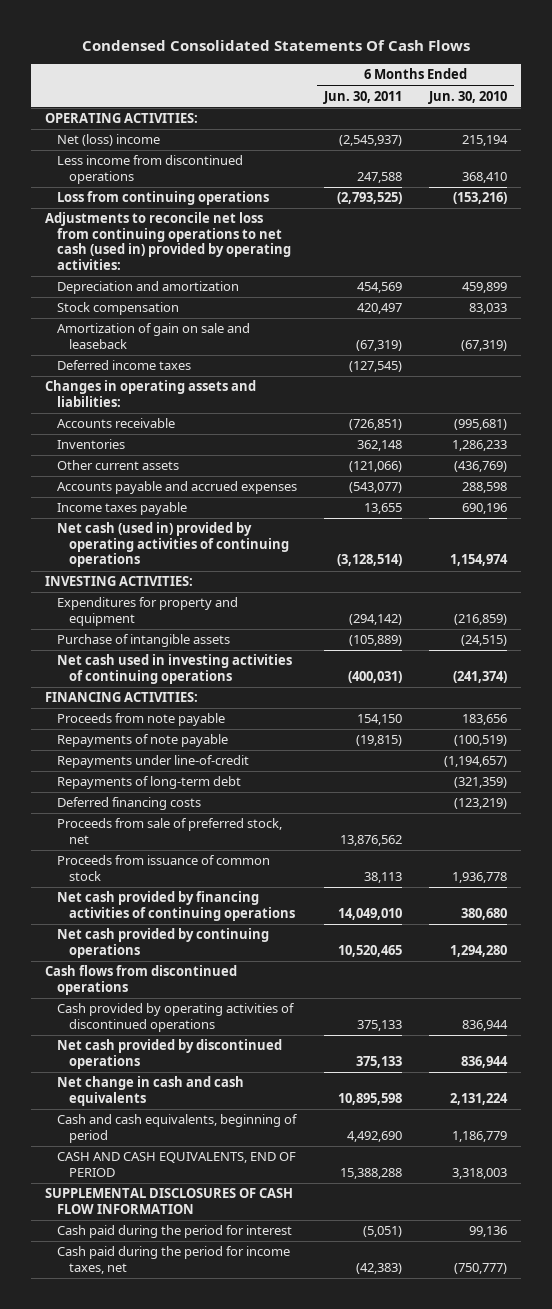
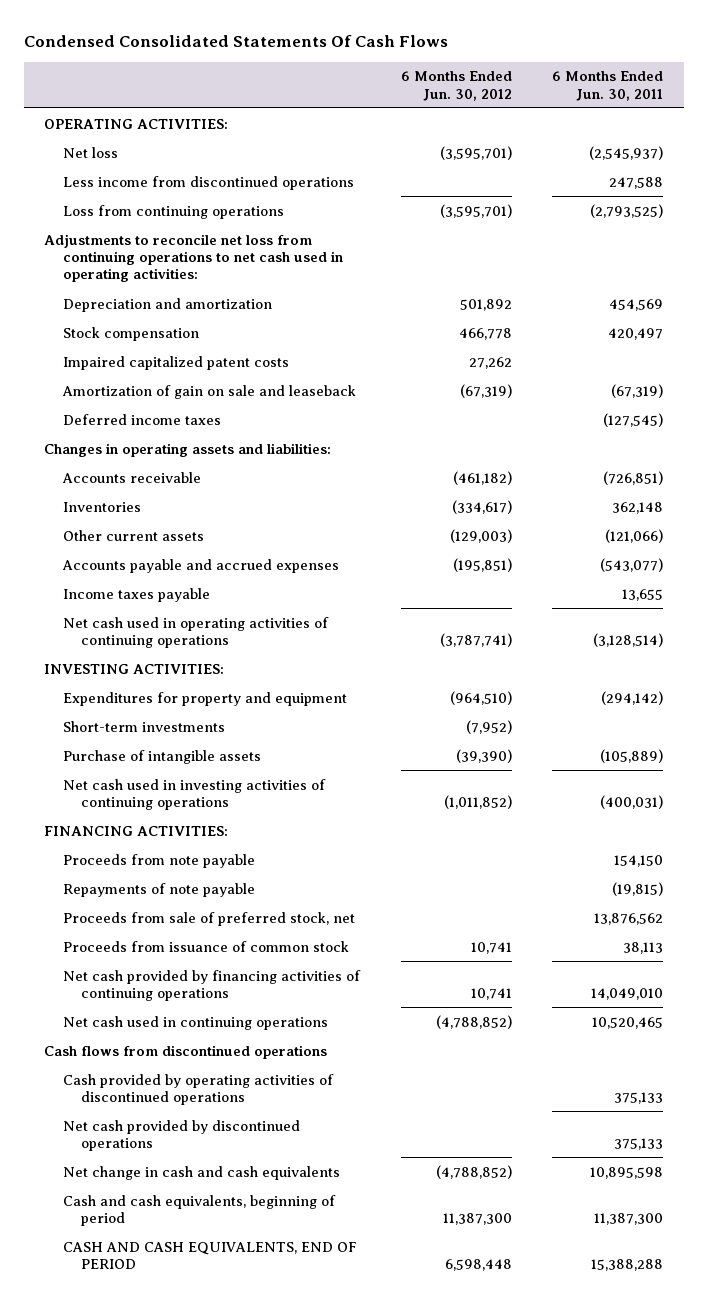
- | 6 Months Ended Jun. 30, 2011 | 6 Months Ended Jun. 30, 2010
+ | 6 Months Ended Jun. 30, 2012 | 6 Months Ended Jun. 30, 2011
- Net (loss) income | (2,545,937) | 215,194
+ Net loss | (3,595,701) | (2,545,937)
- Adjustments to reconcile net loss from continuing operations to net cash (used in) provided by operating activities:
+ Adjustments to reconcile net loss from continuing operations to net cash used in operating activities:
+ Impaired capitalized patent costs | 27,262 |
- Net cash (used in) provided by operating activities of continuing operations | (3,128,514) | 1,154,974
+ Net cash used in operating activities of continuing operations | (3,787,741) | (3,128,514)
+ Short-term investments | (7,952) |
- Repayments under line-of-credit | | (1,194,657)
- Repayments of long-term debt | | (321,359)
- Deferred financing costs | | (123,219)
- Net cash provided by continuing operations | 10,520,465 | 1,294,280
+ Net cash used in continuing operations | (4,788,852) | 10,520,465
- Cash and cash equivalents, beginning of period | 4,492,690 | 1,186,779
+ Cash and cash equivalents, beginning of period | 11,387,300 | 11,387,300
- SUPPLEMENTAL DISCLOSURES OF CASH FLOW INFORMATION
- Cash paid during the period for interest | (5,051) | 99,136
- Cash paid during the period for income taxes, net | (42,383) | (750,777)

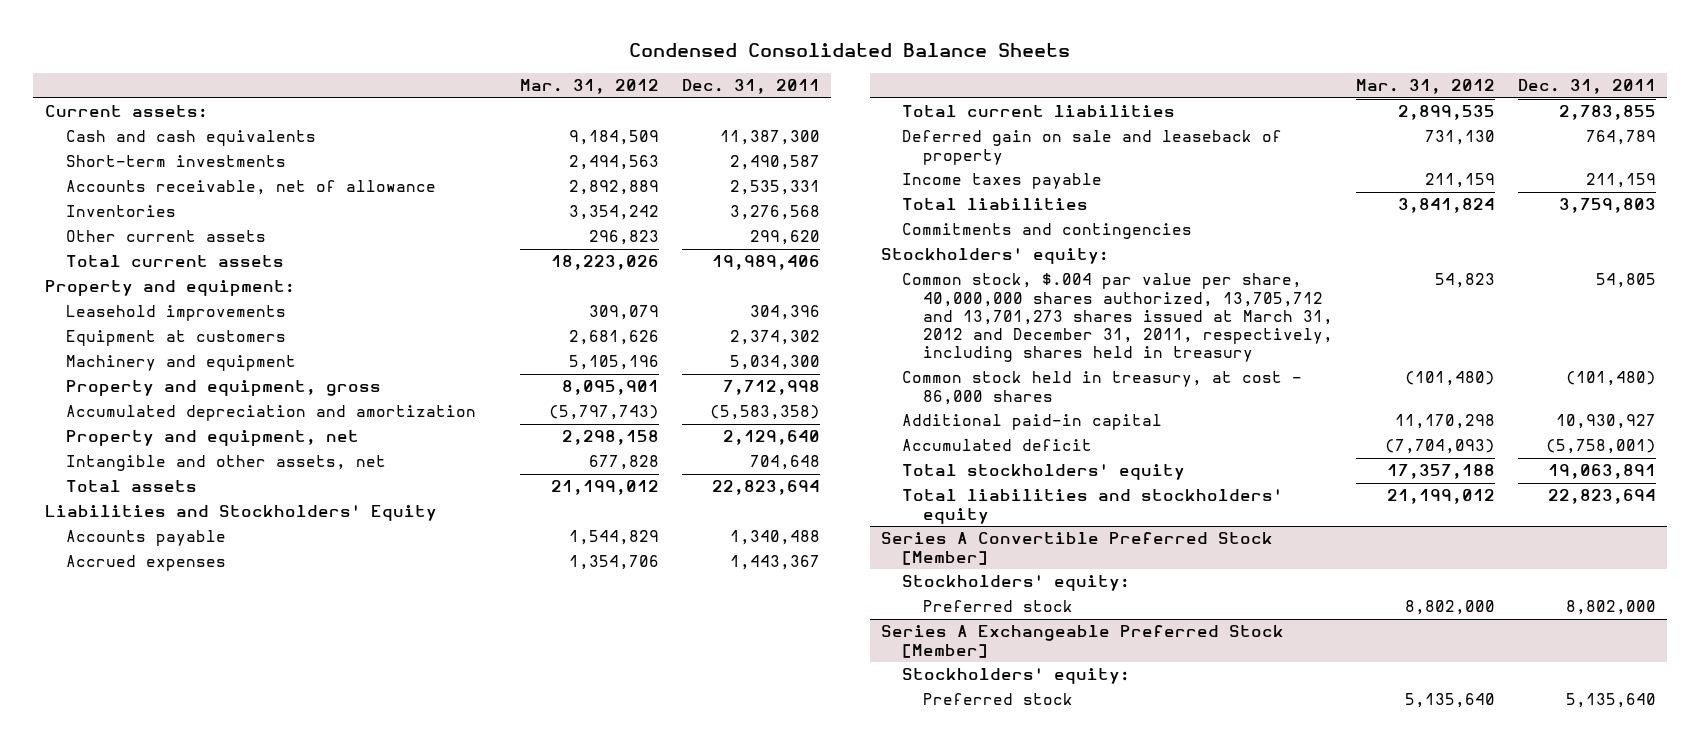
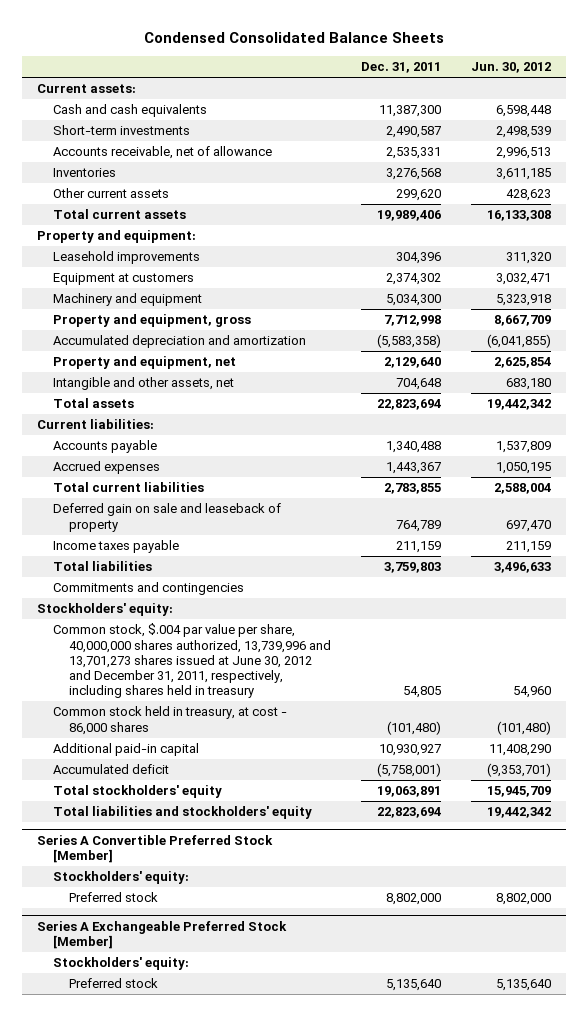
- | Mar. 31, 2012 | Dec. 31, 2011
+ | Dec. 31, 2011 | Jun. 30, 2012
- Liabilities and Stockholders' Equity
+ Current liabilities:
- Common stock, $.004 par value per share, 40,000,000 shares authorized, 13,705,712 and 13,701,273 shares issued at March 31, 2012 and December 31, 2011, respectively, including shares held in treasury | 54,823 | 54,805
+ Common stock, $.004 par value per share, 40,000,000 shares authorized, 13,739,996 and 13,701,273 shares issued at June 30, 2012 and December 31, 2011, respectively, including shares held in treasury | 54,805 | 54,960

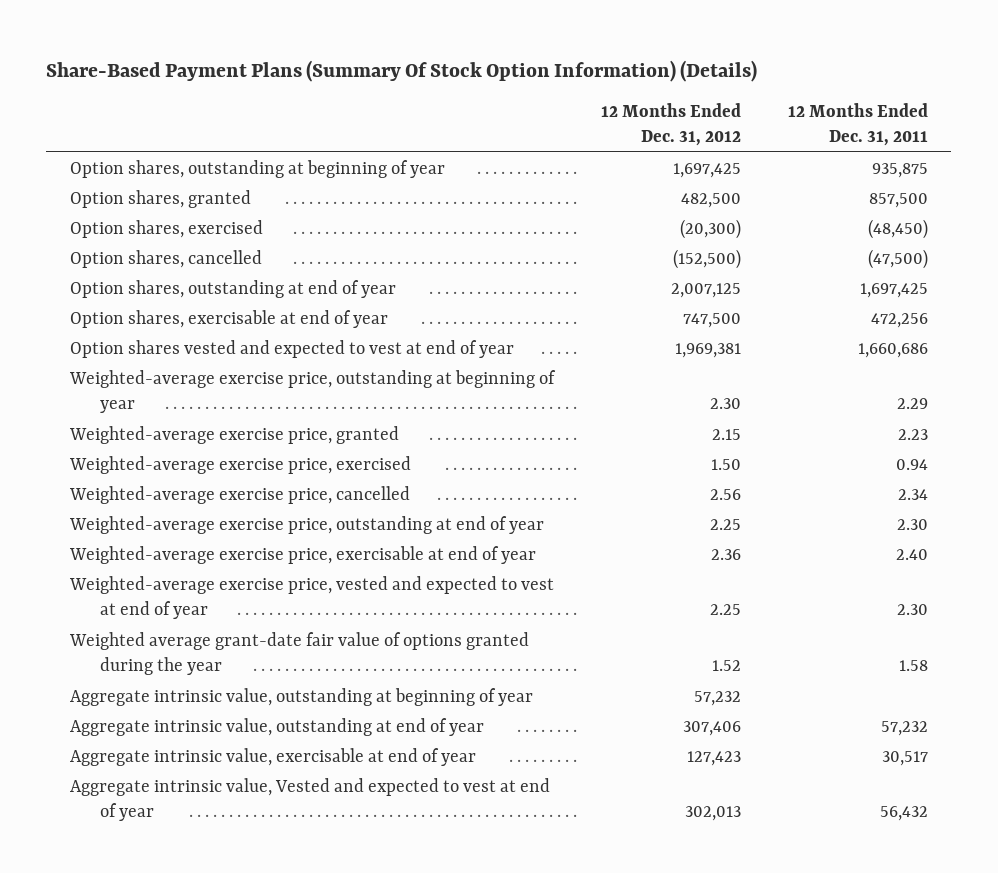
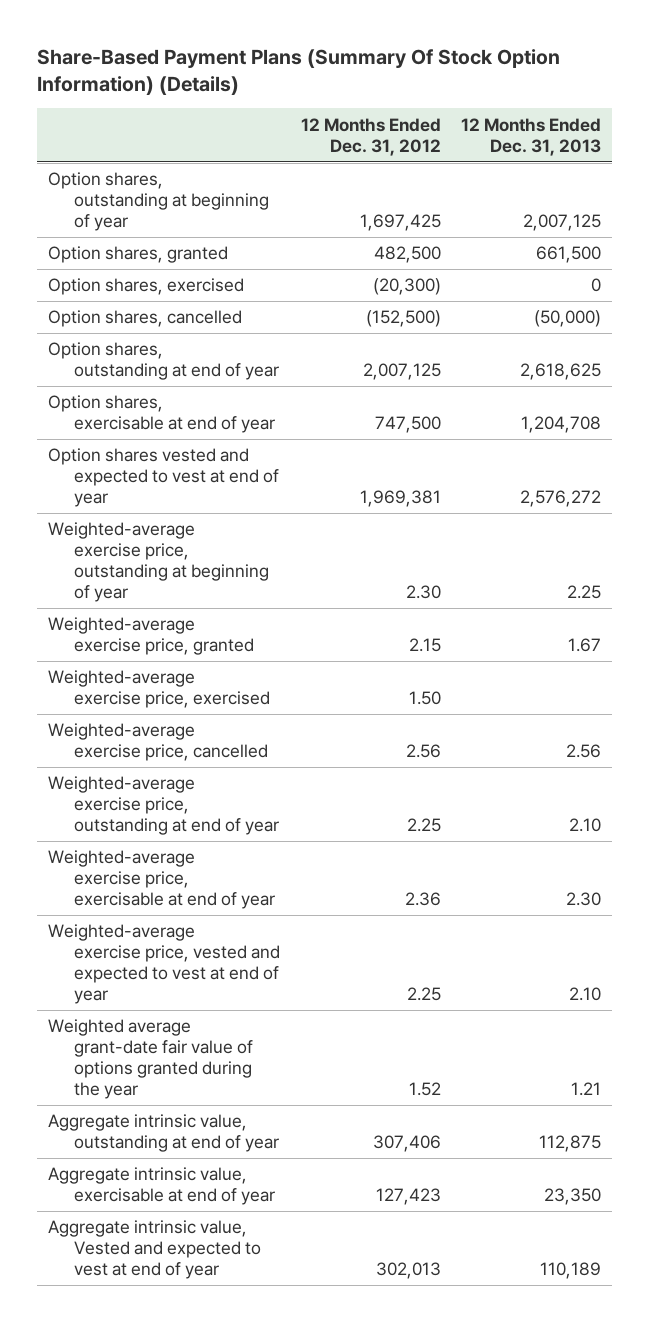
- | 12 Months Ended Dec. 31, 2012 | 12 Months Ended Dec. 31, 2011
+ | 12 Months Ended Dec. 31, 2012 | 12 Months Ended Dec. 31, 2013
- Aggregate intrinsic value, outstanding at beginning of year | 57,232 |

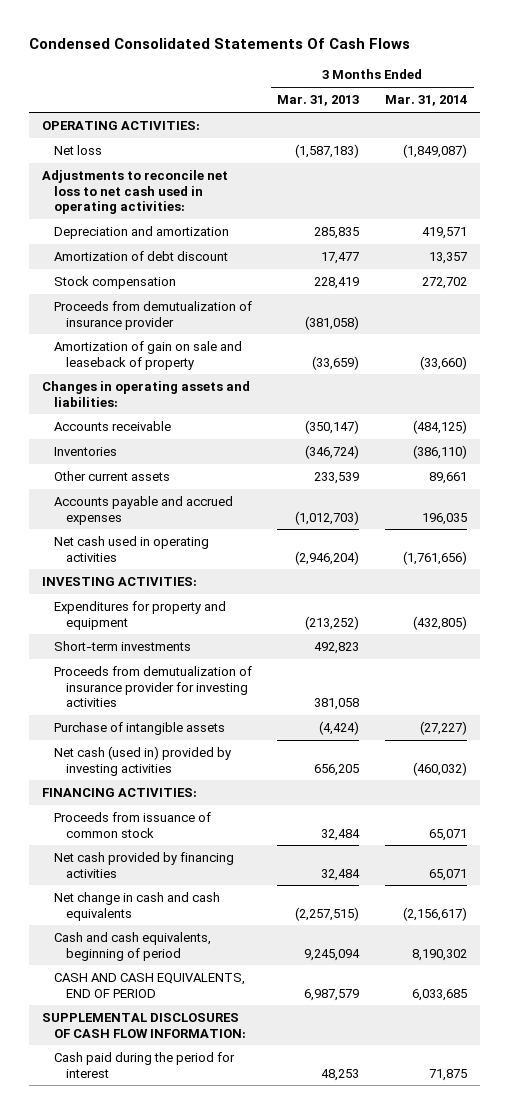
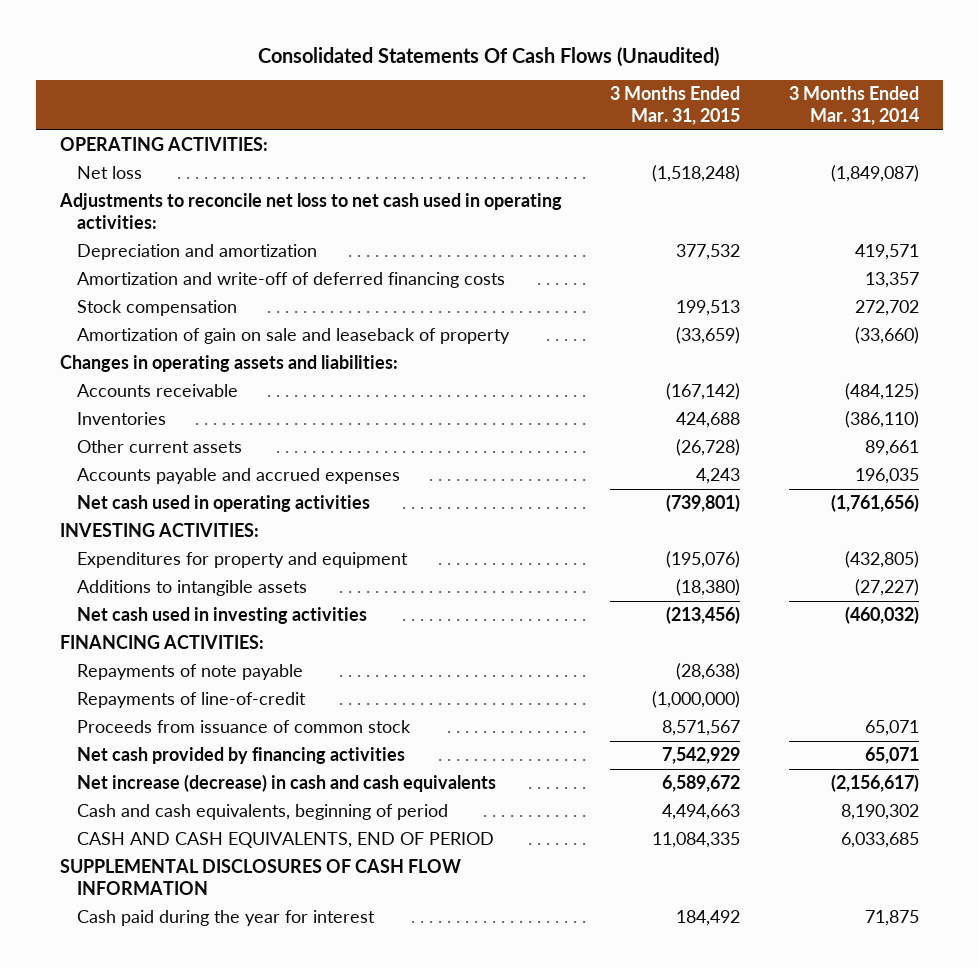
- Condensed Consolidated Statements Of Cash Flows
+ Consolidated Statements Of Cash Flows (Unaudited)
- | 3 Months Ended Mar. 31, 2013 | 3 Months Ended Mar. 31, 2014
+ | 3 Months Ended Mar. 31, 2015 | 3 Months Ended Mar. 31, 2014
- Amortization of debt discount | 17,477 | 13,357
+ Amortization and write-off of deferred financing costs | | 13,357
- Proceeds from demutualization of insurance provider | (381,058) |
- Short-term investments | 492,823 |
- Proceeds from demutualization of insurance provider for investing activities | 381,058 |
- Purchase of intangible assets | (4,424) | (27,227)
- Net cash (used in) provided by investing activities | 656,205 | (460,032)
+ Additions to intangible assets | (18,380) | (27,227)
+ Net cash used in investing activities | (213,456) | (460,032)
+ Repayments of note payable | (28,638) |
+ Repayments of line-of-credit | (1,000,000) |
- Net change in cash and cash equivalents | (2,257,515) | (2,156,617)
+ Net increase (decrease) in cash and cash equivalents | 6,589,672 | (2,156,617)
- SUPPLEMENTAL DISCLOSURES OF CASH FLOW INFORMATION:
- Cash paid during the period for interest | 48,253 | 71,875
+ SUPPLEMENTAL DISCLOSURES OF CASH FLOW INFORMATION
+ Cash paid during the year for interest | 184,492 | 71,875

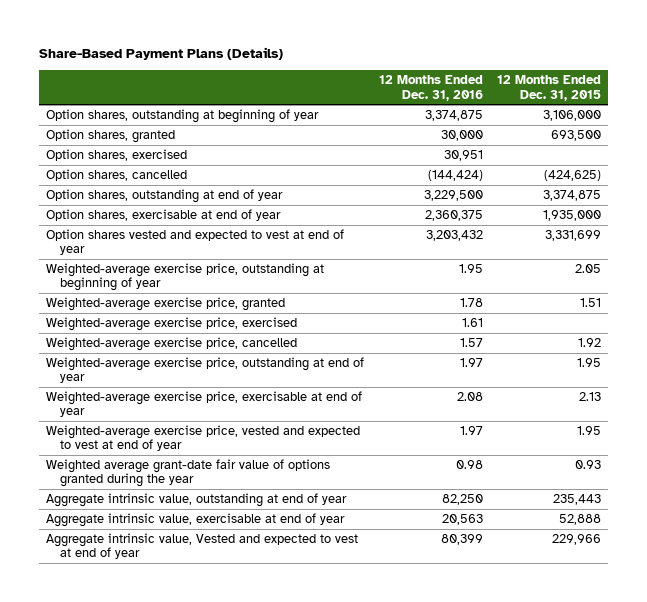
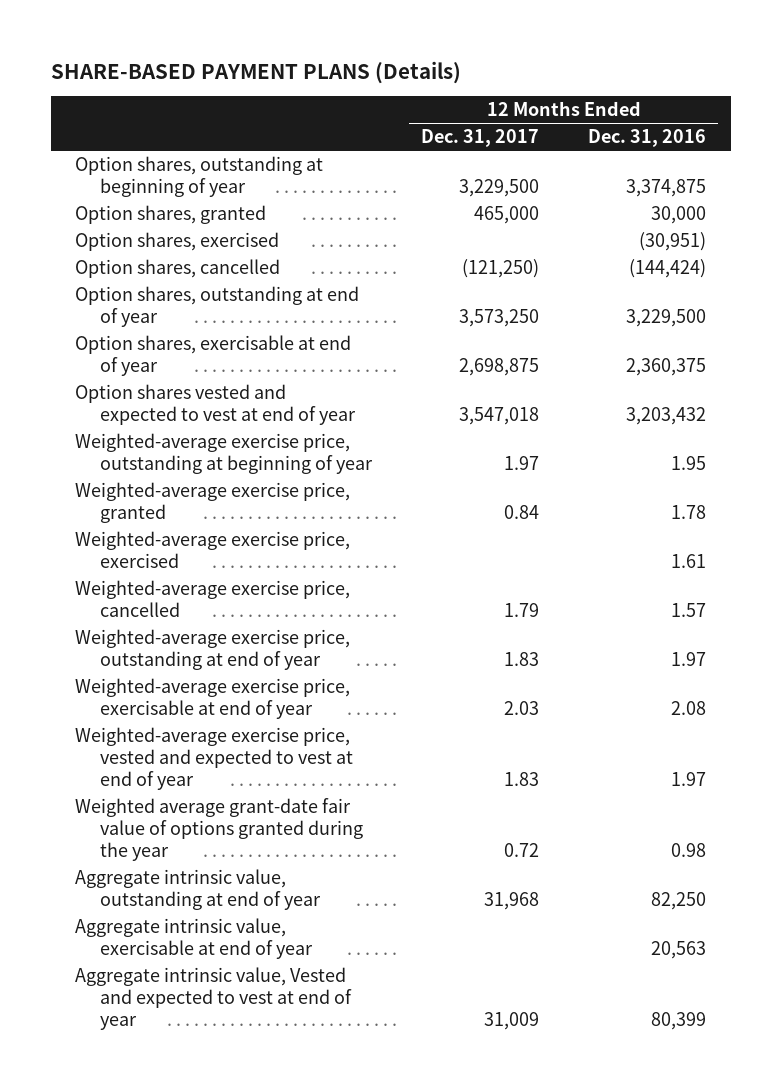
- Share-Based Payment Plans (Details)
+ SHARE-BASED PAYMENT PLANS (Details)
- | 12 Months Ended Dec. 31, 2016 | 12 Months Ended Dec. 31, 2015
+ | 12 Months Ended Dec. 31, 2017 | 12 Months Ended Dec. 31, 2016
- Option shares, exercised | 30,951 |
+ Option shares, exercised | | (30,951)

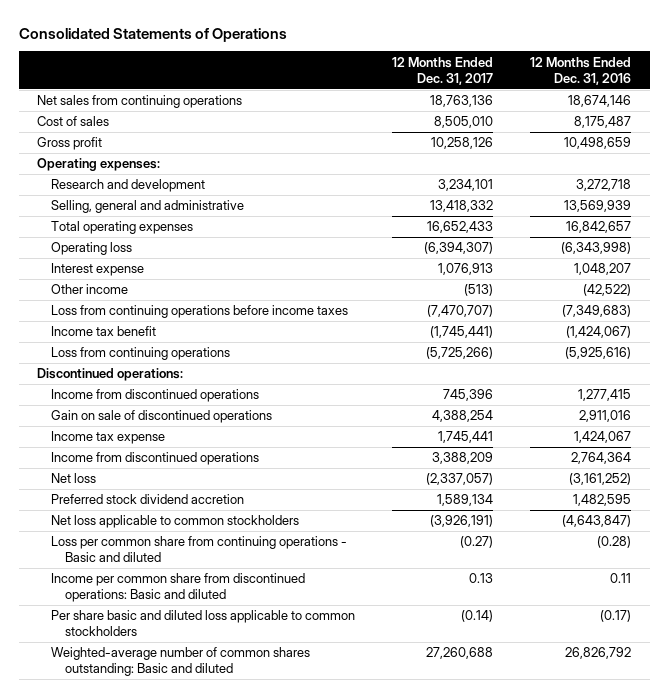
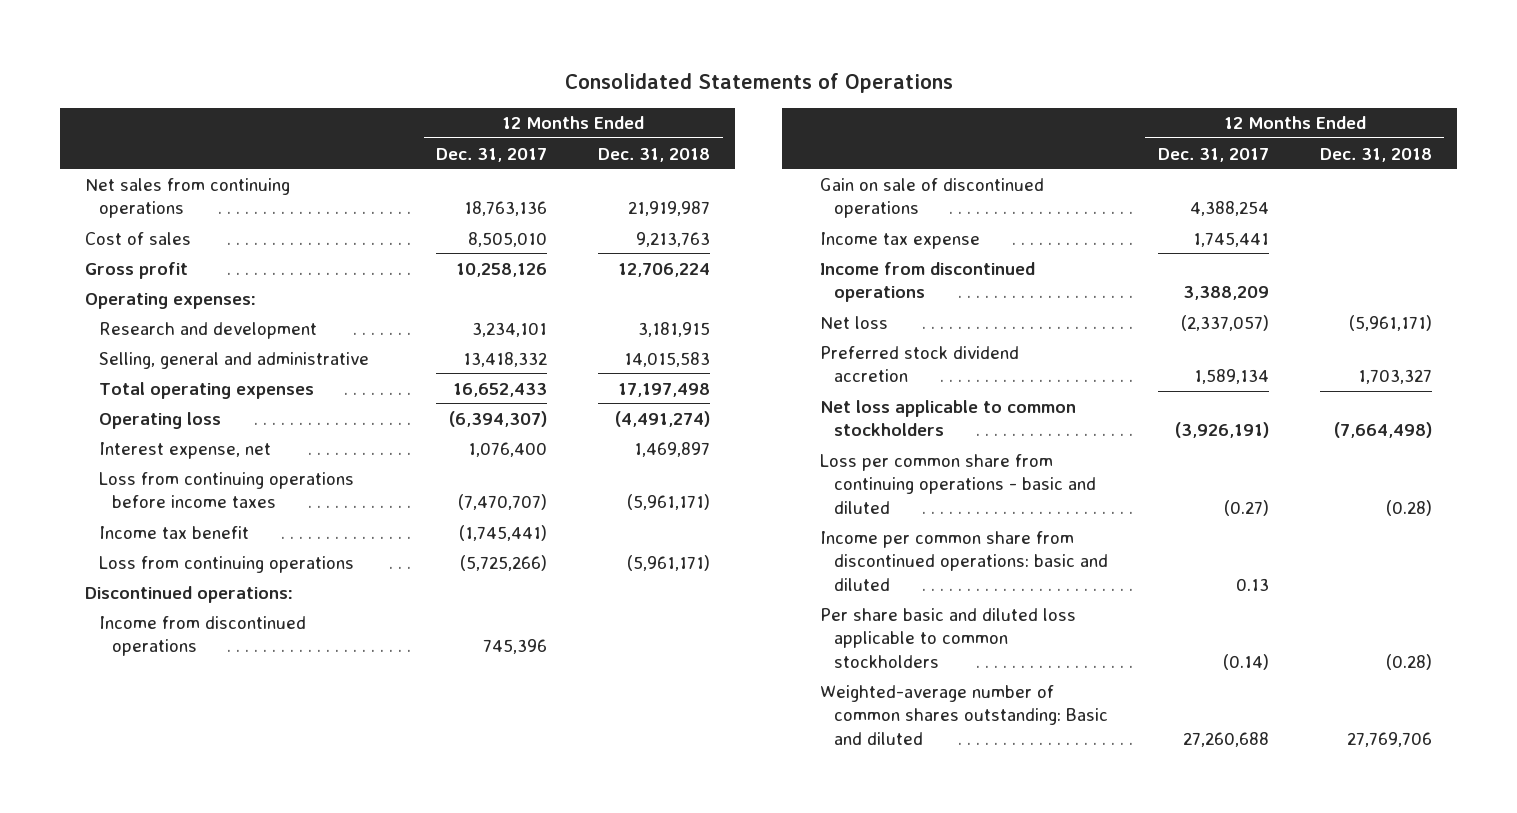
- | 12 Months Ended Dec. 31, 2017 | 12 Months Ended Dec. 31, 2016
+ | 12 Months Ended Dec. 31, 2017 | 12 Months Ended Dec. 31, 2018
- Interest expense | 1,076,913 | 1,048,207
- Other income | (513) | (42,522)
+ Interest expense, net | 1,076,400 | 1,469,897
- Loss per common share from continuing operations - Basic and diluted | (0.27) | (0.28)
- Income per common share from discontinued operations: Basic and diluted | 0.13 | 0.11
+ Loss per common share from continuing operations - basic and diluted | (0.27) | (0.28)
+ Income per common share from discontinued operations: basic and diluted | 0.13 |

